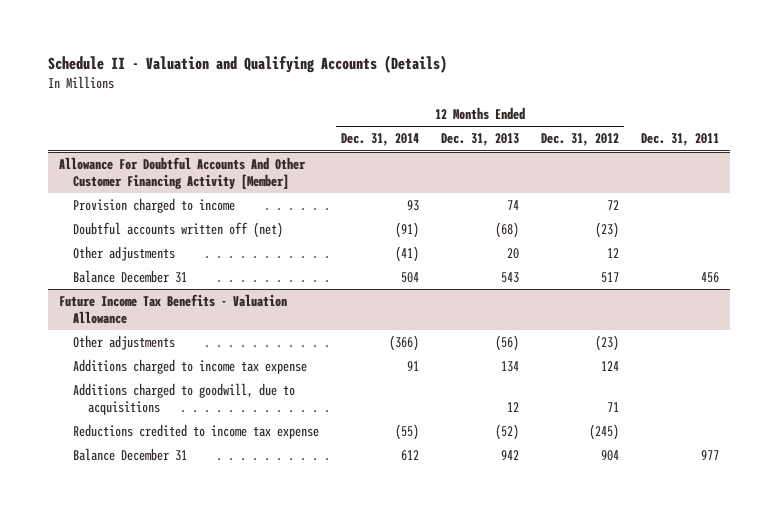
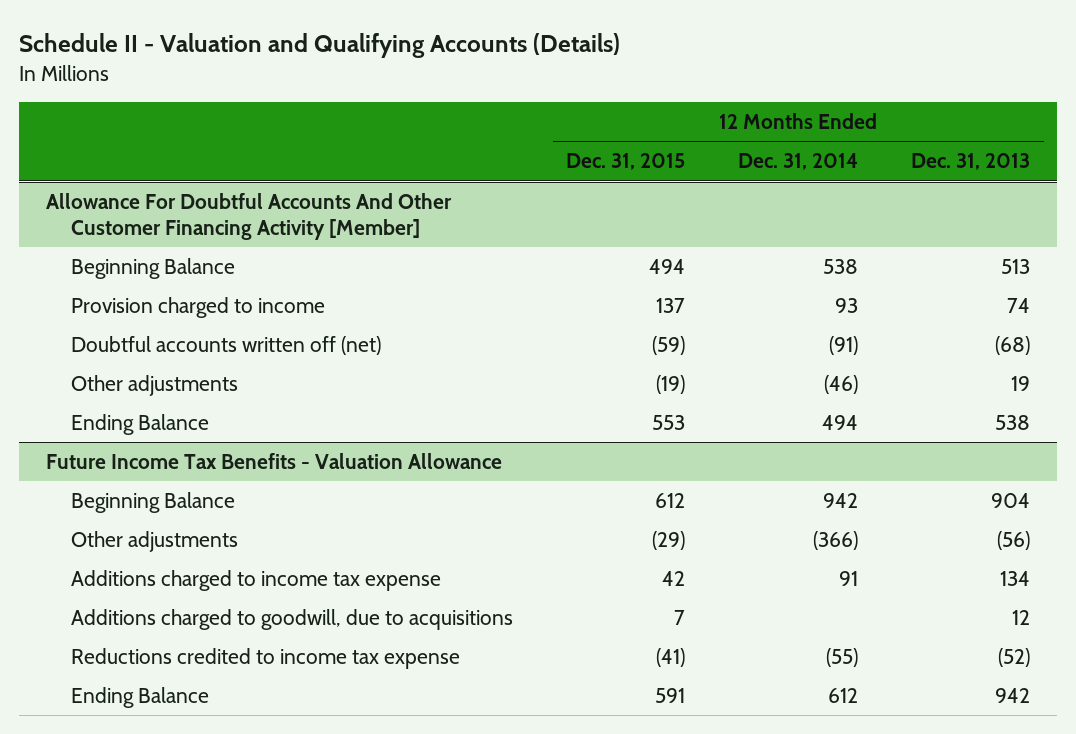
- | 12 Months Ended Dec. 31, 2014 | 12 Months Ended Dec. 31, 2013 | 12 Months Ended Dec. 31, 2012 | Dec. 31, 2011
+ | 12 Months Ended Dec. 31, 2015 | 12 Months Ended Dec. 31, 2014 | 12 Months Ended Dec. 31, 2013
@ Allowance For Doubtful Accounts And Other Customer Financing Activity [Member]
+ Beginning Balance | 494 | 538 | 513
- Other adjustments | (41) | 20 | 12 |
- Balance December 31 | 504 | 543 | 517 | 456
+ Other adjustments | (19) | (46) | 19
+ Ending Balance | 553 | 494 | 538
@ Future Income Tax Benefits - Valuation Allowance
+ Beginning Balance | 612 | 942 | 904
- Balance December 31 | 612 | 942 | 904 | 977
+ Ending Balance | 591 | 612 | 942

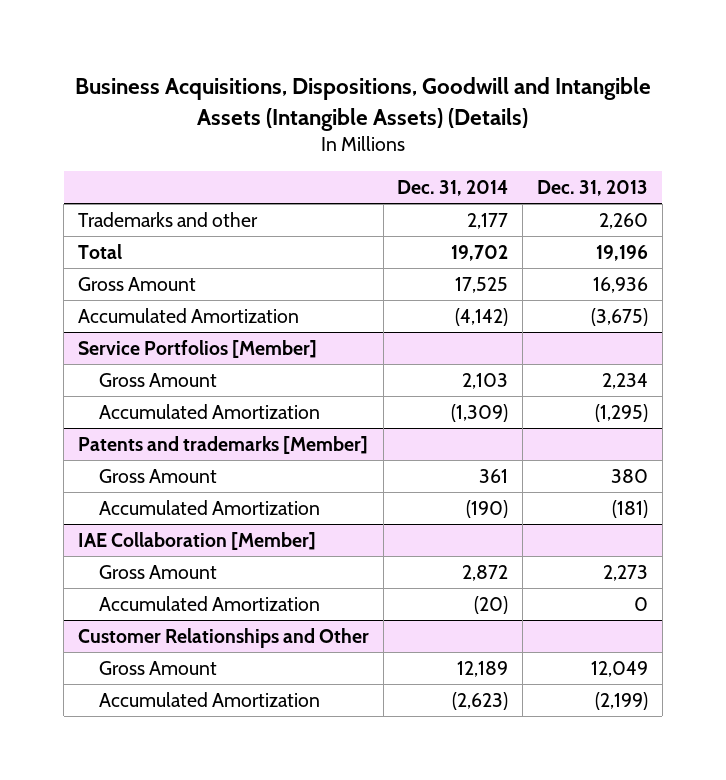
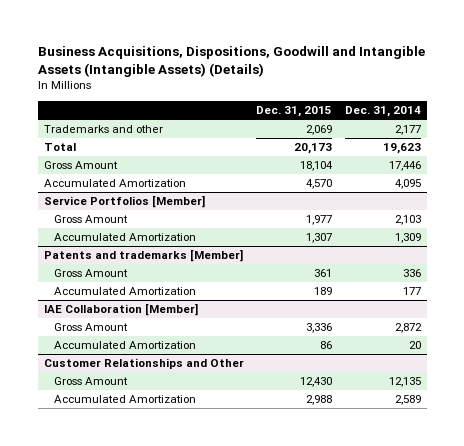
- | Dec. 31, 2014 | Dec. 31, 2013
+ | Dec. 31, 2015 | Dec. 31, 2014
- Total | 19,702 | 19,196
- Gross Amount | 17,525 | 16,936
- Accumulated Amortization | (4,142) | (3,675)
+ Total | 20,173 | 19,623
+ Gross Amount | 18,104 | 17,446
+ Accumulated Amortization | 4,570 | 4,095
@ Service Portfolios [Member]
- Accumulated Amortization | (1,309) | (1,295)
+ Accumulated Amortization | 1,307 | 1,309
@ Patents and trademarks [Member]
- Gross Amount | 361 | 380
- Accumulated Amortization | (190) | (181)
+ Gross Amount | 361 | 336
+ Accumulated Amortization | 189 | 177
@ IAE Collaboration [Member]
- Accumulated Amortization | (20) | 0
+ Accumulated Amortization | 86 | 20
@ Customer Relationships and Other
- Gross Amount | 12,189 | 12,049
- Accumulated Amortization | (2,623) | (2,199)
+ Gross Amount | 12,430 | 12,135
+ Accumulated Amortization | 2,988 | 2,589

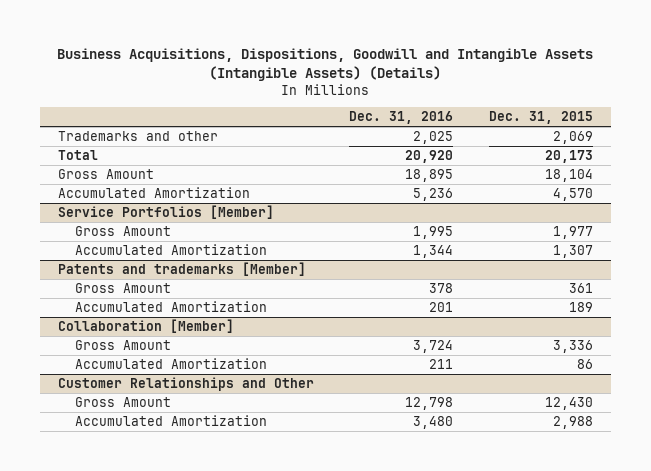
- | Dec. 31, 2015 | Dec. 31, 2014
+ | Dec. 31, 2016 | Dec. 31, 2015
- IAE Collaboration [Member]
+ Collaboration [Member]

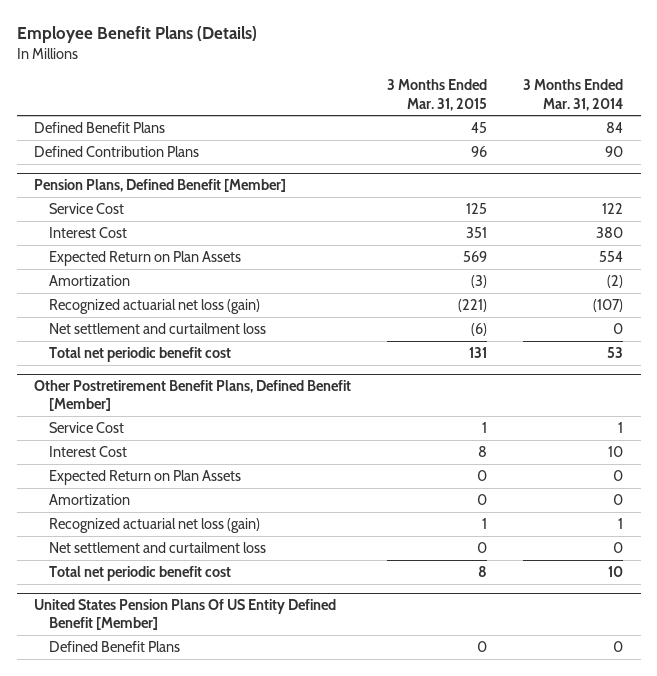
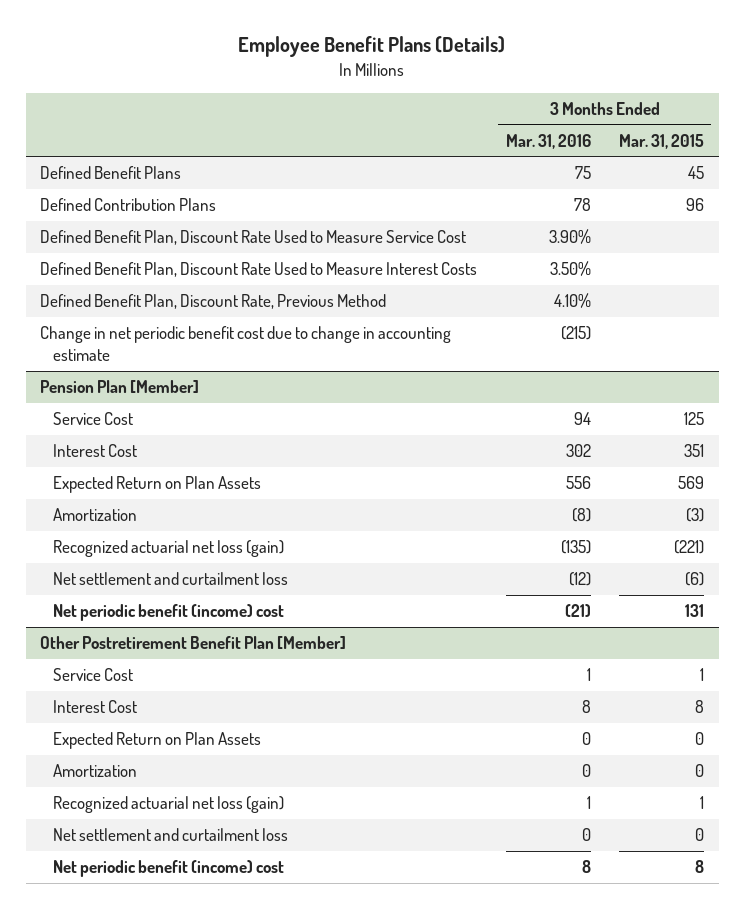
- | 3 Months Ended Mar. 31, 2015 | 3 Months Ended Mar. 31, 2014
+ | 3 Months Ended Mar. 31, 2016 | 3 Months Ended Mar. 31, 2015
- Pension Plans, Defined Benefit [Member]
+ Defined Benefit Plan, Discount Rate Used to Measure Service Cost | 3.90% |
+ Defined Benefit Plan, Discount Rate Used to Measure Interest Costs | 3.50% |
+ Defined Benefit Plan, Discount Rate, Previous Method | 4.10% |
+ Change in net periodic benefit cost due to change in accounting estimate | (215) |
+ Pension Plan [Member]
- Total net periodic benefit cost | 131 | 53
- Other Postretirement Benefit Plans, Defined Benefit [Member]
+ Net periodic benefit (income) cost | (21) | 131
+ Other Postretirement Benefit Plan [Member]
- Total net periodic benefit cost | 8 | 10
- United States Pension Plans Of US Entity Defined Benefit [Member]
- Defined Benefit Plans | 0 | 0
+ Net periodic benefit (income) cost | 8 | 8

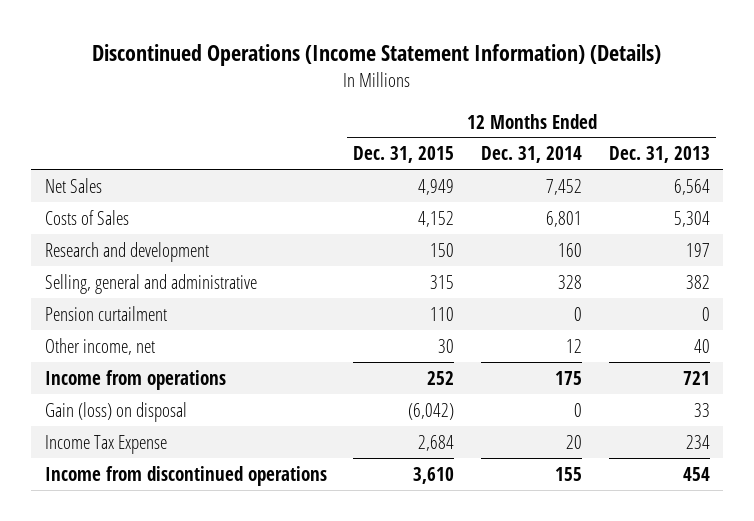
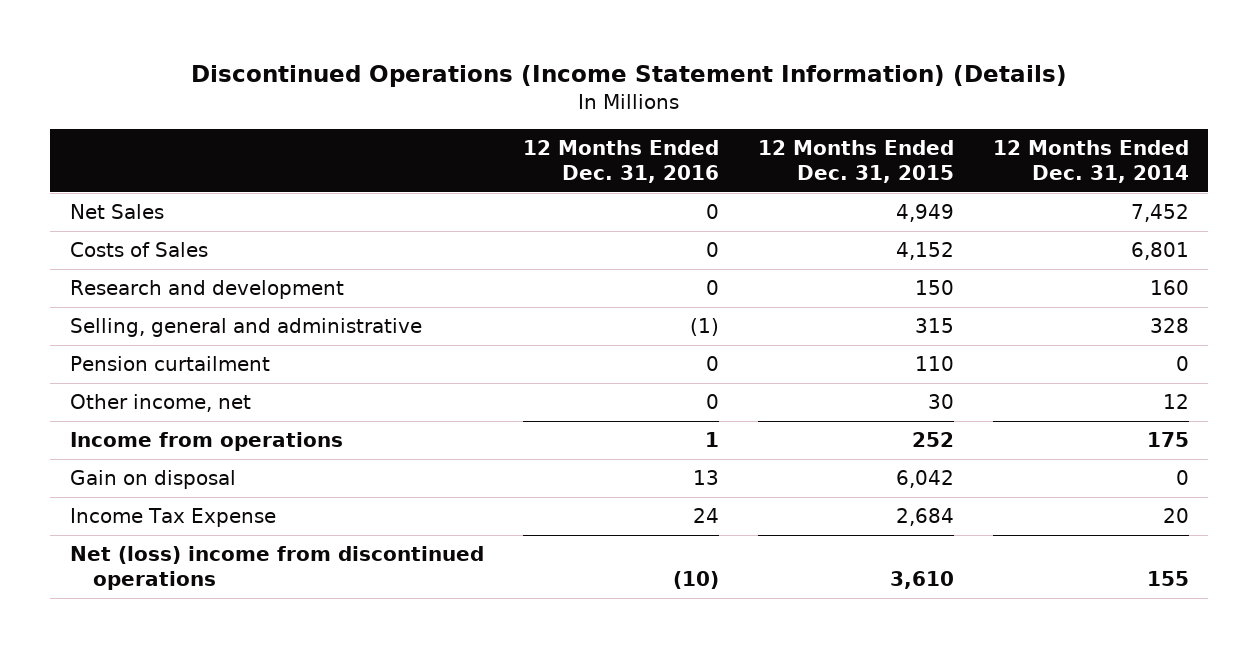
- | 12 Months Ended Dec. 31, 2015 | 12 Months Ended Dec. 31, 2014 | 12 Months Ended Dec. 31, 2013
+ | 12 Months Ended Dec. 31, 2016 | 12 Months Ended Dec. 31, 2015 | 12 Months Ended Dec. 31, 2014
- Gain (loss) on disposal | (6,042) | 0 | 33
+ Gain on disposal | 13 | 6,042 | 0
- Income from discontinued operations | 3,610 | 155 | 454
+ Net (loss) income from discontinued operations | (10) | 3,610 | 155

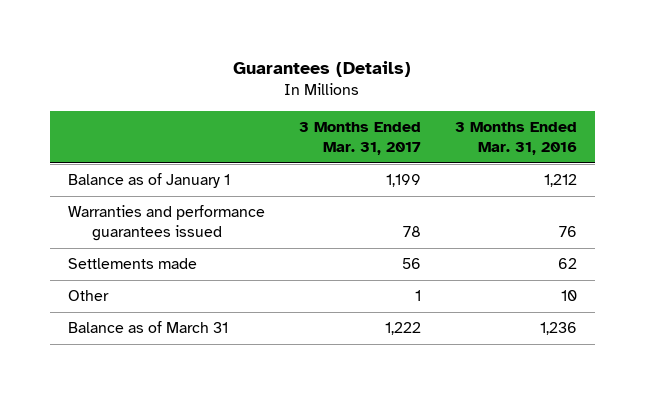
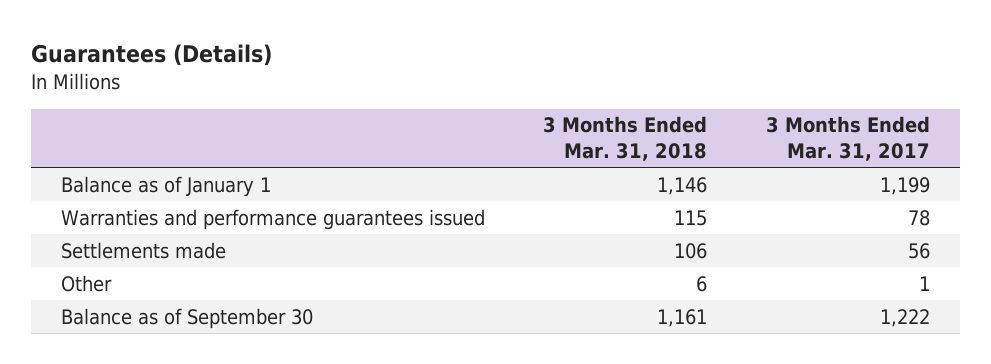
- | 3 Months Ended Mar. 31, 2017 | 3 Months Ended Mar. 31, 2016
+ | 3 Months Ended Mar. 31, 2018 | 3 Months Ended Mar. 31, 2017
- Balance as of March 31 | 1,222 | 1,236
+ Balance as of September 30 | 1,161 | 1,222

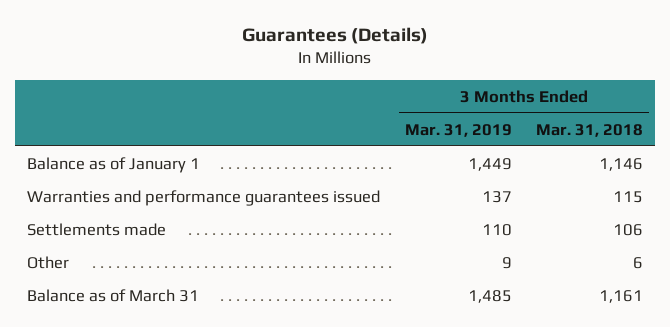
- | 3 Months Ended Mar. 31, 2018 | 3 Months Ended Mar. 31, 2017
+ | 3 Months Ended Mar. 31, 2019 | 3 Months Ended Mar. 31, 2018
- Balance as of September 30 | 1,161 | 1,222
+ Balance as of March 31 | 1,485 | 1,161

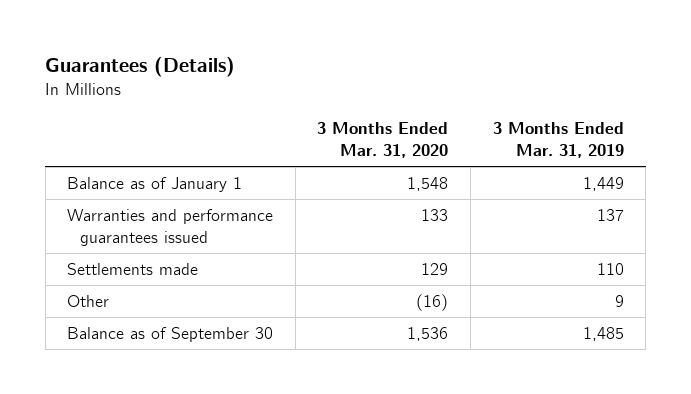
- | 3 Months Ended Mar. 31, 2019 | 3 Months Ended Mar. 31, 2018
+ | 3 Months Ended Mar. 31, 2020 | 3 Months Ended Mar. 31, 2019
- Balance as of March 31 | 1,485 | 1,161
+ Balance as of September 30 | 1,536 | 1,485

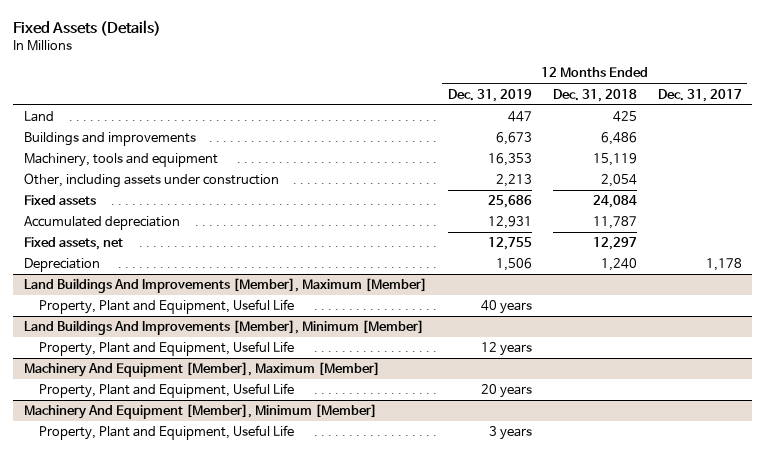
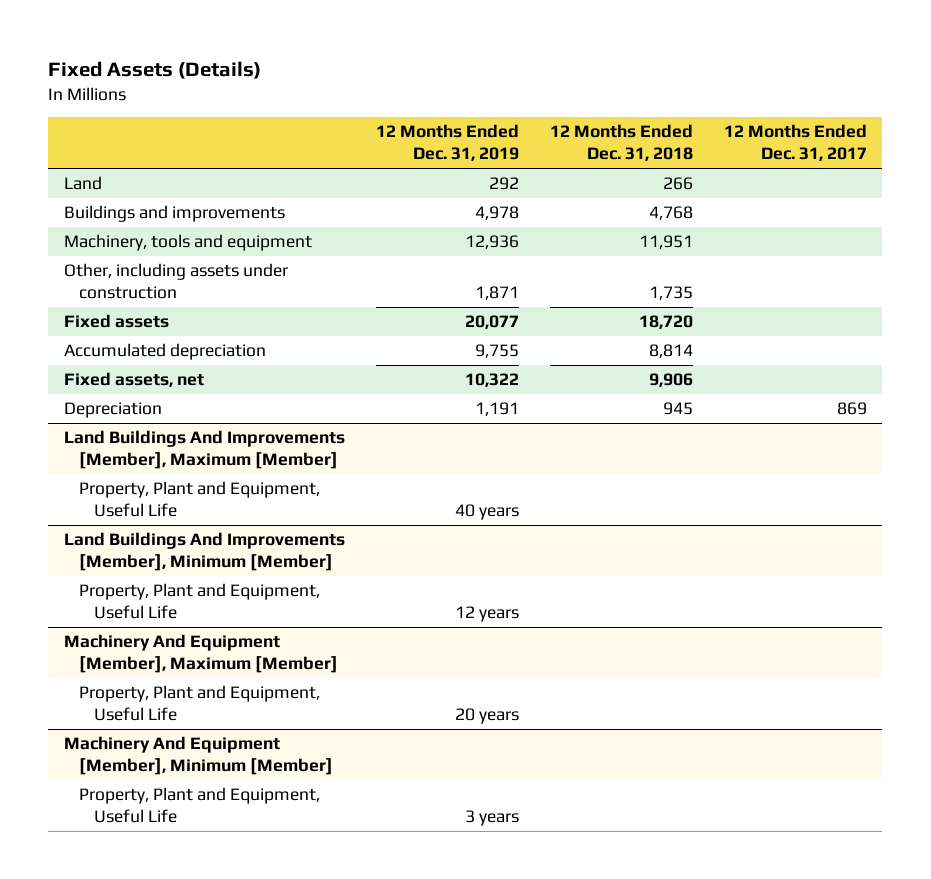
- Land | 447 | 425 |
- Buildings and improvements | 6,673 | 6,486 |
- Machinery, tools and equipment | 16,353 | 15,119 |
- Other, including assets under construction | 2,213 | 2,054 |
- Fixed assets | 25,686 | 24,084 |
- Accumulated depreciation | 12,931 | 11,787 |
- Fixed assets, net | 12,755 | 12,297 |
- Depreciation | 1,506 | 1,240 | 1,178
+ Land | 292 | 266 |
+ Buildings and improvements | 4,978 | 4,768 |
+ Machinery, tools and equipment | 12,936 | 11,951 |
+ Other, including assets under construction | 1,871 | 1,735 |
+ Fixed assets | 20,077 | 18,720 |
+ Accumulated depreciation | 9,755 | 8,814 |
+ Fixed assets, net | 10,322 | 9,906 |
+ Depreciation | 1,191 | 945 | 869

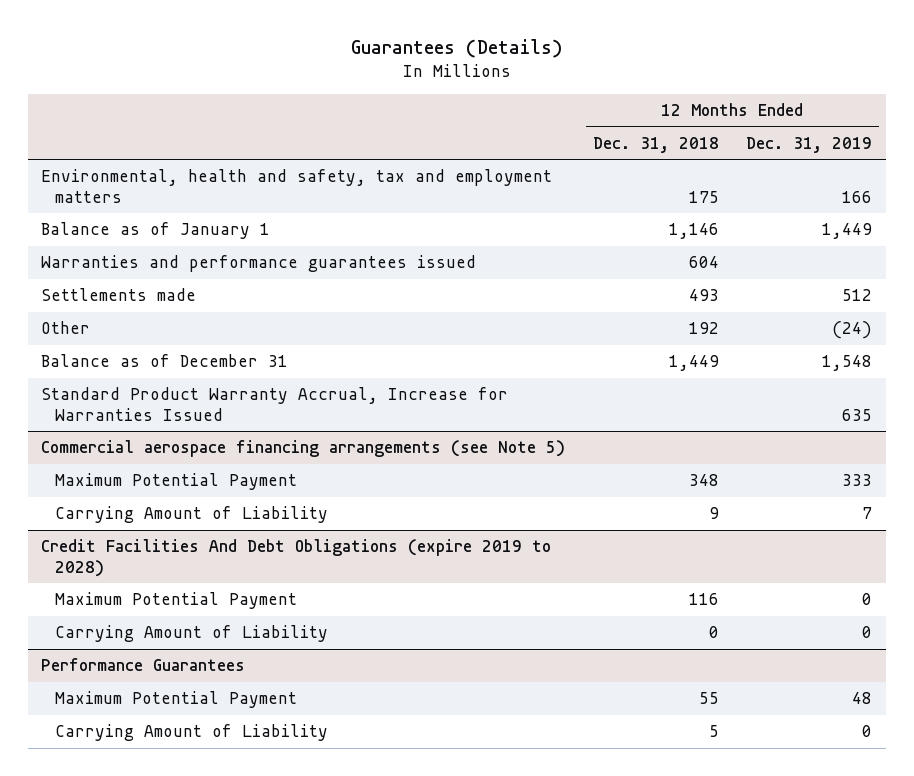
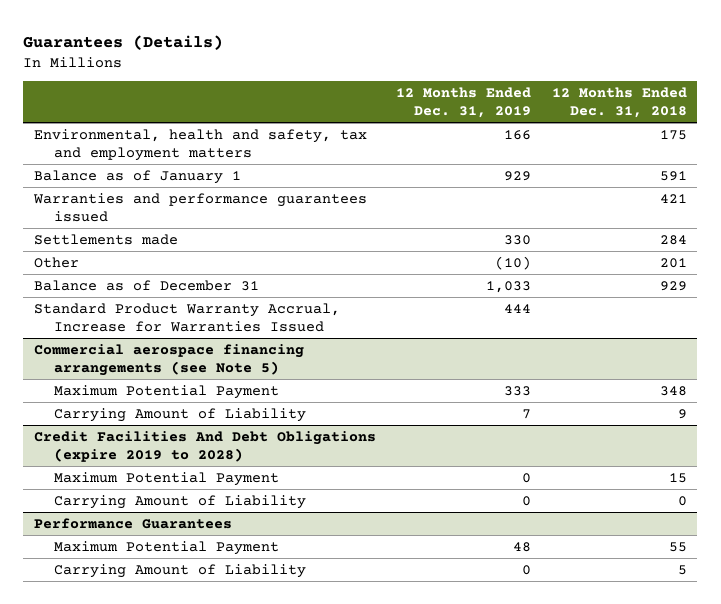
- | 12 Months Ended Dec. 31, 2018 | 12 Months Ended Dec. 31, 2019
+ | 12 Months Ended Dec. 31, 2019 | 12 Months Ended Dec. 31, 2018
- Balance as of January 1 | 1,146 | 1,449
- Warranties and performance guarantees issued | 604 |
- Settlements made | 493 | 512
- Other | 192 | (24)
- Balance as of December 31 | 1,449 | 1,548
- Standard Product Warranty Accrual, Increase for Warranties Issued | | 635
+ Balance as of January 1 | 929 | 591
+ Warranties and performance guarantees issued | | 421
+ Settlements made | 330 | 284
+ Other | (10) | 201
+ Balance as of December 31 | 1,033 | 929
+ Standard Product Warranty Accrual, Increase for Warranties Issued | 444 |
@ Credit Facilities And Debt Obligations (expire 2019 to 2028)
- Maximum Potential Payment | 116 | 0
+ Maximum Potential Payment | 0 | 15

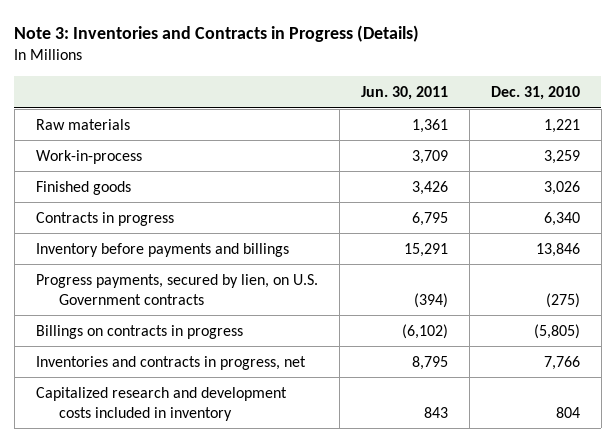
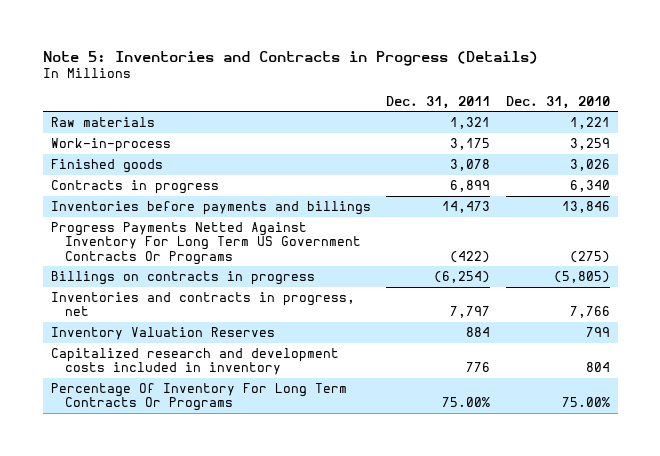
- Note 3: Inventories and Contracts in Progress (Details)
+ Note 5: Inventories and Contracts in Progress (Details)
- | Jun. 30, 2011 | Dec. 31, 2010
+ | Dec. 31, 2011 | Dec. 31, 2010
- Inventory before payments and billings | 15,291 | 13,846
- Progress payments, secured by lien, on U.S. Government contracts | (394) | (275)
+ Inventories before payments and billings | 14,473 | 13,846
+ Progress Payments Netted Against Inventory For Long Term US Government Contracts Or Programs | (422) | (275)
+ Inventory Valuation Reserves | 884 | 799
+ Percentage Of Inventory For Long Term Contracts Or Programs | 75.00% | 75.00%

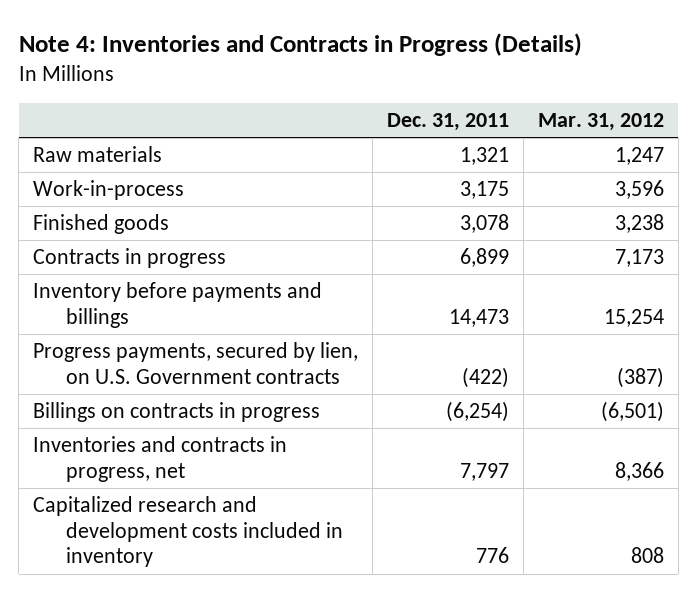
- Note 5: Inventories and Contracts in Progress (Details)
+ Note 4: Inventories and Contracts in Progress (Details)
- | Dec. 31, 2011 | Dec. 31, 2010
+ | Dec. 31, 2011 | Mar. 31, 2012
- Inventories before payments and billings | 14,473 | 13,846
- Progress Payments Netted Against Inventory For Long Term US Government Contracts Or Programs | (422) | (275)
+ Inventory before payments and billings | 14,473 | 15,254
+ Progress payments, secured by lien, on U.S. Government contracts | (422) | (387)
- Inventory Valuation Reserves | 884 | 799
- Percentage Of Inventory For Long Term Contracts Or Programs | 75.00% | 75.00%

